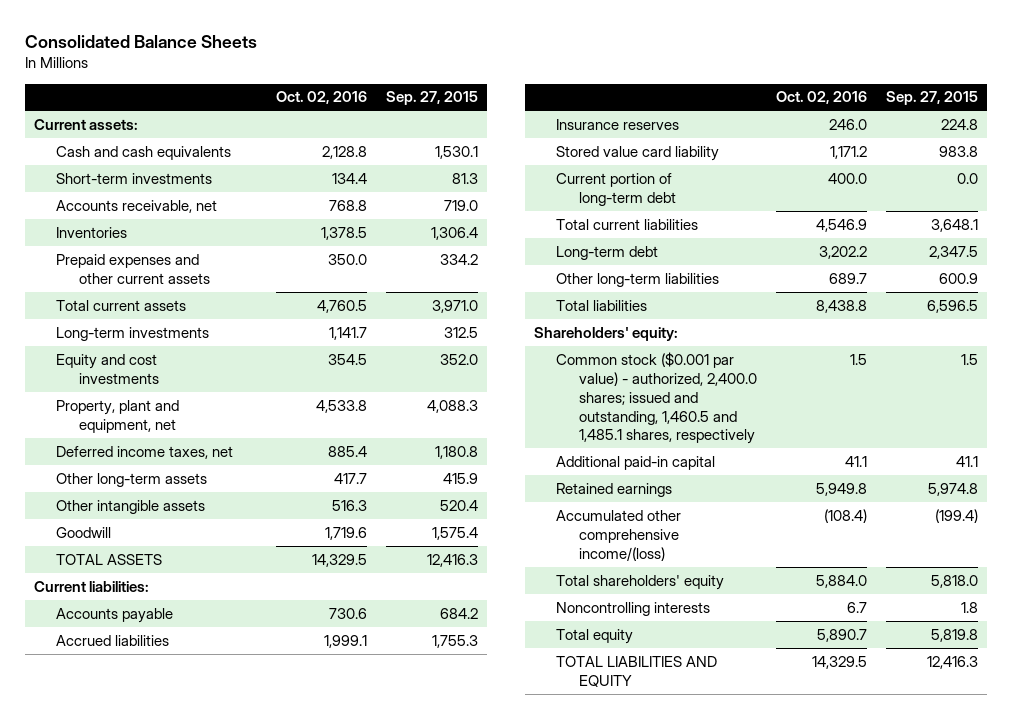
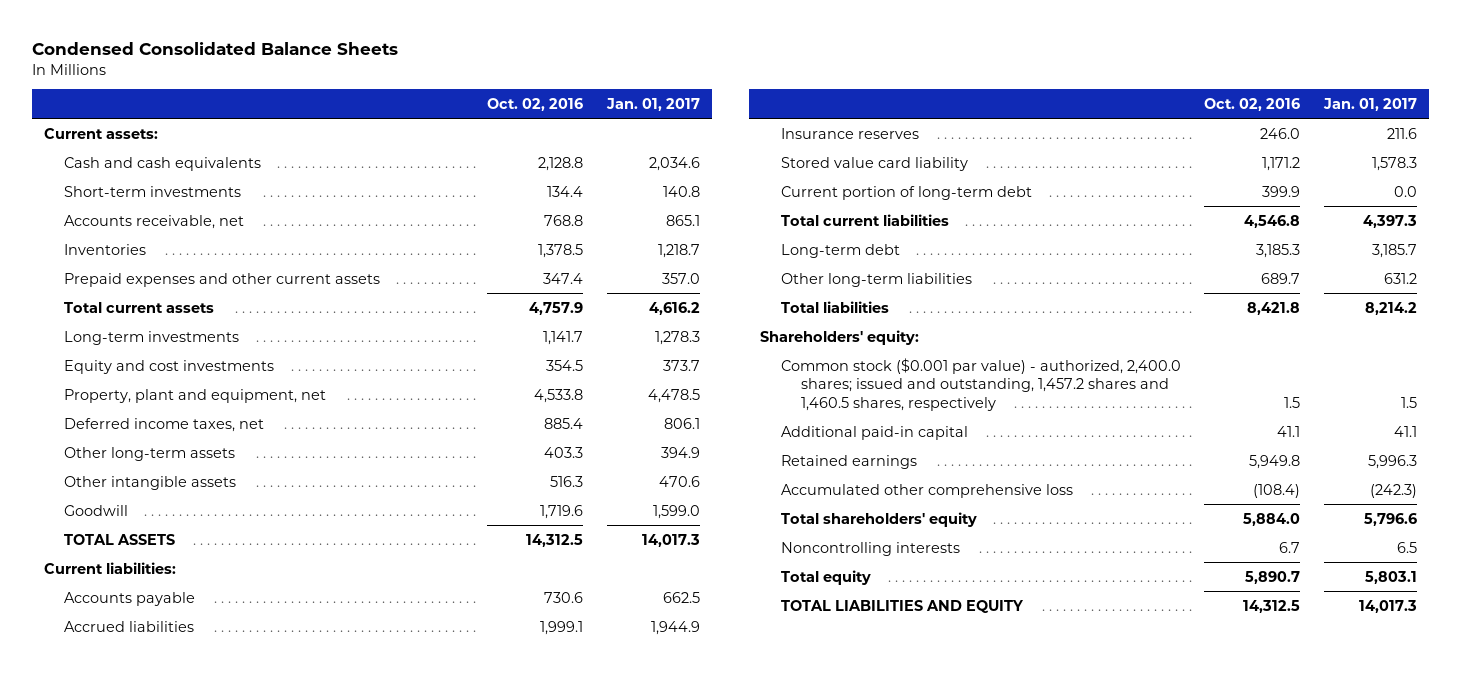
- Consolidated Balance Sheets
+ Condensed Consolidated Balance Sheets
- | Oct. 02, 2016 | Sep. 27, 2015
+ | Oct. 02, 2016 | Jan. 01, 2017
- Prepaid expenses and other current assets | 350.0 | 334.2
- Total current assets | 4,760.5 | 3,971.0
+ Prepaid expenses and other current assets | 347.4 | 357.0
+ Total current assets | 4,757.9 | 4,616.2
- Other long-term assets | 417.7 | 415.9
+ Other long-term assets | 403.3 | 394.9
- TOTAL ASSETS | 14,329.5 | 12,416.3
+ TOTAL ASSETS | 14,312.5 | 14,017.3
- Current portion of long-term debt | 400.0 | 0.0
- Total current liabilities | 4,546.9 | 3,648.1
- Long-term debt | 3,202.2 | 2,347.5
+ Current portion of long-term debt | 399.9 | 0.0
+ Total current liabilities | 4,546.8 | 4,397.3
+ Long-term debt | 3,185.3 | 3,185.7
- Total liabilities | 8,438.8 | 6,596.5
+ Total liabilities | 8,421.8 | 8,214.2
- Common stock ($0.001 par value) - authorized, 2,400.0 shares; issued and outstanding, 1,460.5 and 1,485.1 shares, respectively | 1.5 | 1.5
+ Common stock ($0.001 par value) - authorized, 2,400.0 shares; issued and outstanding, 1,457.2 shares and 1,460.5 shares, respectively | 1.5 | 1.5
- Accumulated other comprehensive income/(loss) | (108.4) | (199.4)
+ Accumulated other comprehensive loss | (108.4) | (242.3)
- TOTAL LIABILITIES AND EQUITY | 14,329.5 | 12,416.3
+ TOTAL LIABILITIES AND EQUITY | 14,312.5 | 14,017.3

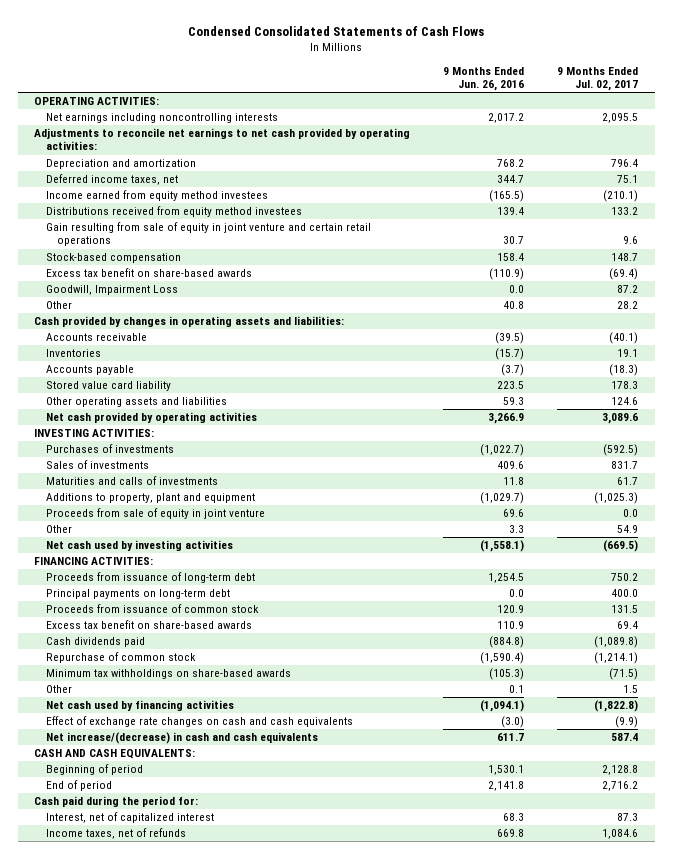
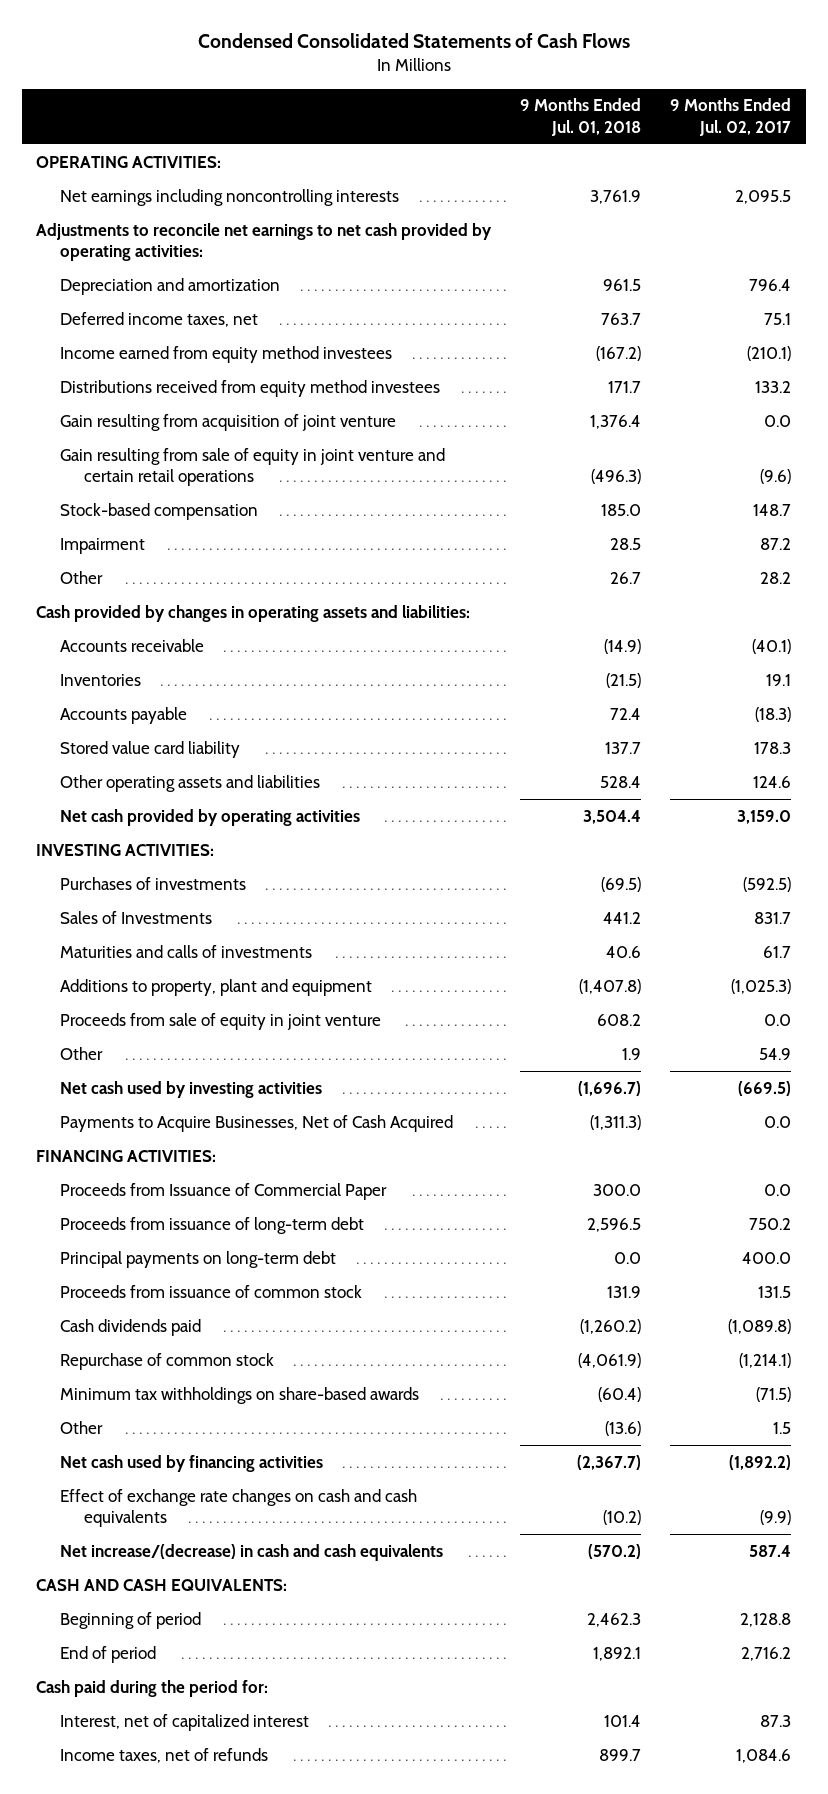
- | 9 Months Ended Jun. 26, 2016 | 9 Months Ended Jul. 02, 2017
+ | 9 Months Ended Jul. 01, 2018 | 9 Months Ended Jul. 02, 2017
- Gain resulting from sale of equity in joint venture and certain retail operations | 30.7 | 9.6
+ Gain resulting from acquisition of joint venture | 1,376.4 | 0.0
+ Gain resulting from sale of equity in joint venture and certain retail operations | (496.3) | (9.6)
- Excess tax benefit on share-based awards | (110.9) | (69.4)
- Goodwill, Impairment Loss | 0.0 | 87.2
+ Impairment | 28.5 | 87.2
- Net cash provided by operating activities | 3,266.9 | 3,089.6
+ Net cash provided by operating activities | 3,504.4 | 3,159.0
- Sales of investments | 409.6 | 831.7
+ Sales of Investments | 441.2 | 831.7
+ Payments to Acquire Businesses, Net of Cash Acquired | (1,311.3) | 0.0
+ Proceeds from Issuance of Commercial Paper | 300.0 | 0.0
- Excess tax benefit on share-based awards | 110.9 | 69.4
- Net cash used by financing activities | (1,094.1) | (1,822.8)
+ Net cash used by financing activities | (2,367.7) | (1,892.2)

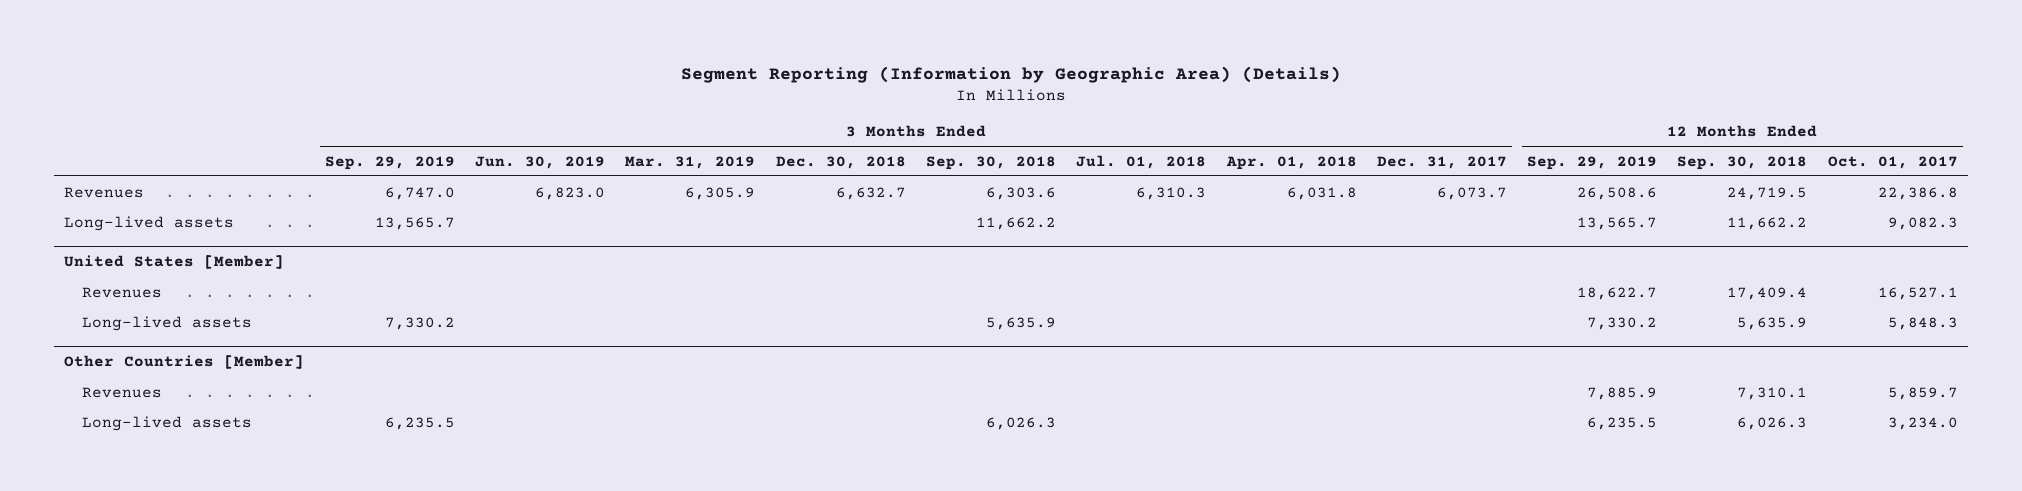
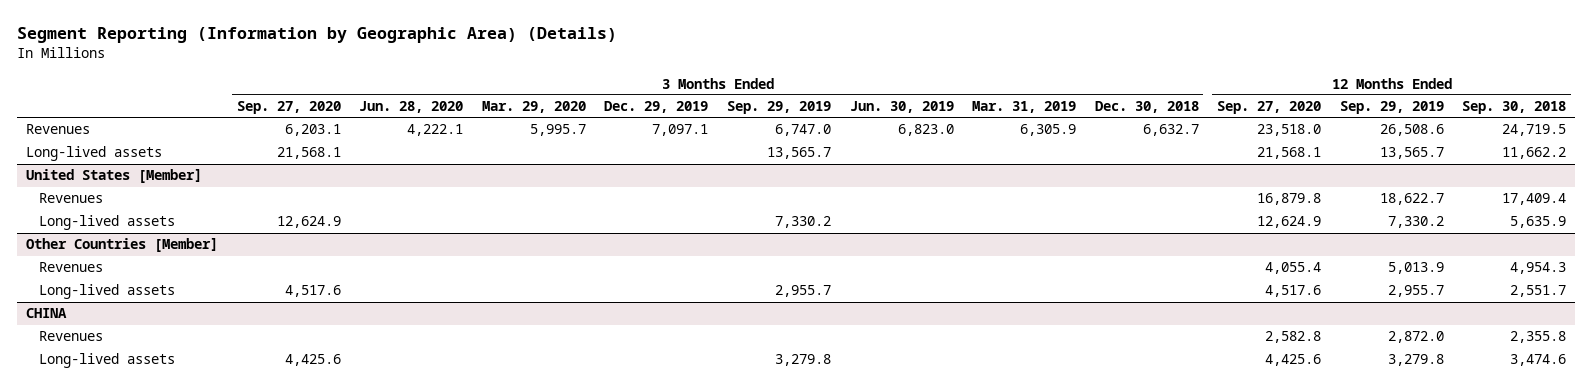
- | 3 Months Ended Sep. 29, 2019 | 3 Months Ended Jun. 30, 2019 | 3 Months Ended Mar. 31, 2019 | 3 Months Ended Dec. 30, 2018 | 3 Months Ended Sep. 30, 2018 | 3 Months Ended Jul. 01, 2018 | 3 Months Ended Apr. 01, 2018 | 3 Months Ended Dec. 31, 2017 | 12 Months Ended Sep. 29, 2019 | 12 Months Ended Sep. 30, 2018 | 12 Months Ended Oct. 01, 2017
+ | 3 Months Ended Sep. 27, 2020 | 3 Months Ended Jun. 28, 2020 | 3 Months Ended Mar. 29, 2020 | 3 Months Ended Dec. 29, 2019 | 3 Months Ended Sep. 29, 2019 | 3 Months Ended Jun. 30, 2019 | 3 Months Ended Mar. 31, 2019 | 3 Months Ended Dec. 30, 2018 | 12 Months Ended Sep. 27, 2020 | 12 Months Ended Sep. 29, 2019 | 12 Months Ended Sep. 30, 2018
@ Other Countries [Member]
- Revenues | | | | | | | | | 7,885.9 | 7,310.1 | 5,859.7
- Long-lived assets | 6,235.5 | | | | 6,026.3 | | | | 6,235.5 | 6,026.3 | 3,234.0
+ Revenues | | | | | | | | | 4,055.4 | 5,013.9 | 4,954.3
+ Long-lived assets | 4,517.6 | | | | 2,955.7 | | | | 4,517.6 | 2,955.7 | 2,551.7
+ CHINA
+ Revenues | | | | | | | | | 2,582.8 | 2,872.0 | 2,355.8
+ Long-lived assets | 4,425.6 | | | | 3,279.8 | | | | 4,425.6 | 3,279.8 | 3,474.6

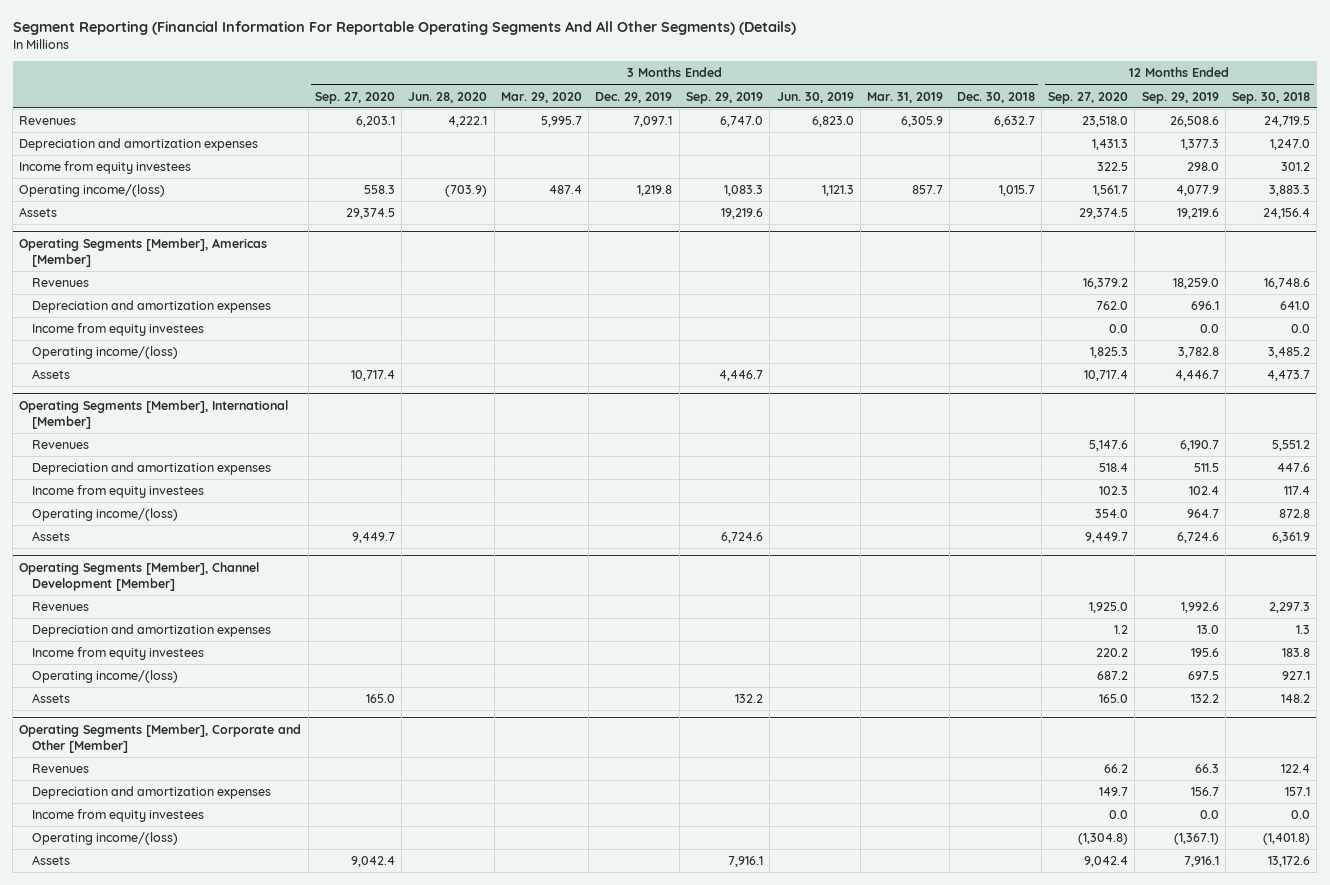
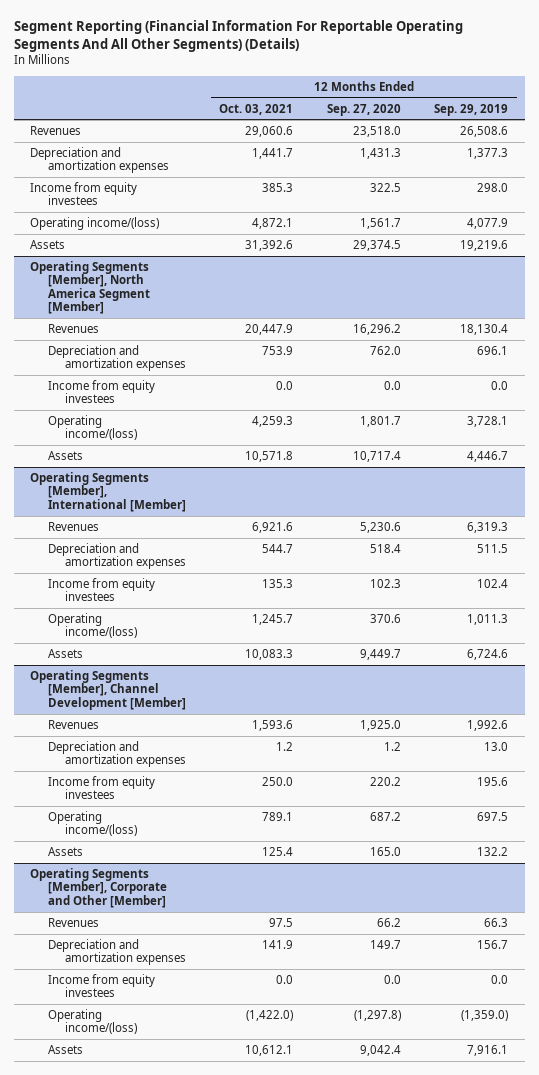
- | 3 Months Ended Sep. 27, 2020 | 3 Months Ended Jun. 28, 2020 | 3 Months Ended Mar. 29, 2020 | 3 Months Ended Dec. 29, 2019 | 3 Months Ended Sep. 29, 2019 | 3 Months Ended Jun. 30, 2019 | 3 Months Ended Mar. 31, 2019 | 3 Months Ended Dec. 30, 2018 | 12 Months Ended Sep. 27, 2020 | 12 Months Ended Sep. 29, 2019 | 12 Months Ended Sep. 30, 2018
+ | 12 Months Ended Oct. 03, 2021 | 12 Months Ended Sep. 27, 2020 | 12 Months Ended Sep. 29, 2019
- Operating Segments [Member], Americas [Member]
- Revenues | | | | | | | | | 16,379.2 | 18,259.0 | 16,748.6
+ Operating Segments [Member], North America Segment [Member]
+ Revenues | 20,447.9 | 16,296.2 | 18,130.4
- Operating income/(loss) | | | | | | | | | 1,825.3 | 3,782.8 | 3,485.2
+ Operating income/(loss) | 4,259.3 | 1,801.7 | 3,728.1
@ Operating Segments [Member], International [Member]
- Revenues | | | | | | | | | 5,147.6 | 6,190.7 | 5,551.2
+ Revenues | 6,921.6 | 5,230.6 | 6,319.3
- Operating income/(loss) | | | | | | | | | 354.0 | 964.7 | 872.8
+ Operating income/(loss) | 1,245.7 | 370.6 | 1,011.3
@ Operating Segments [Member], Corporate and Other [Member]
- Operating income/(loss) | | | | | | | | | (1,304.8) | (1,367.1) | (1,401.8)
+ Operating income/(loss) | (1,422.0) | (1,297.8) | (1,359.0)

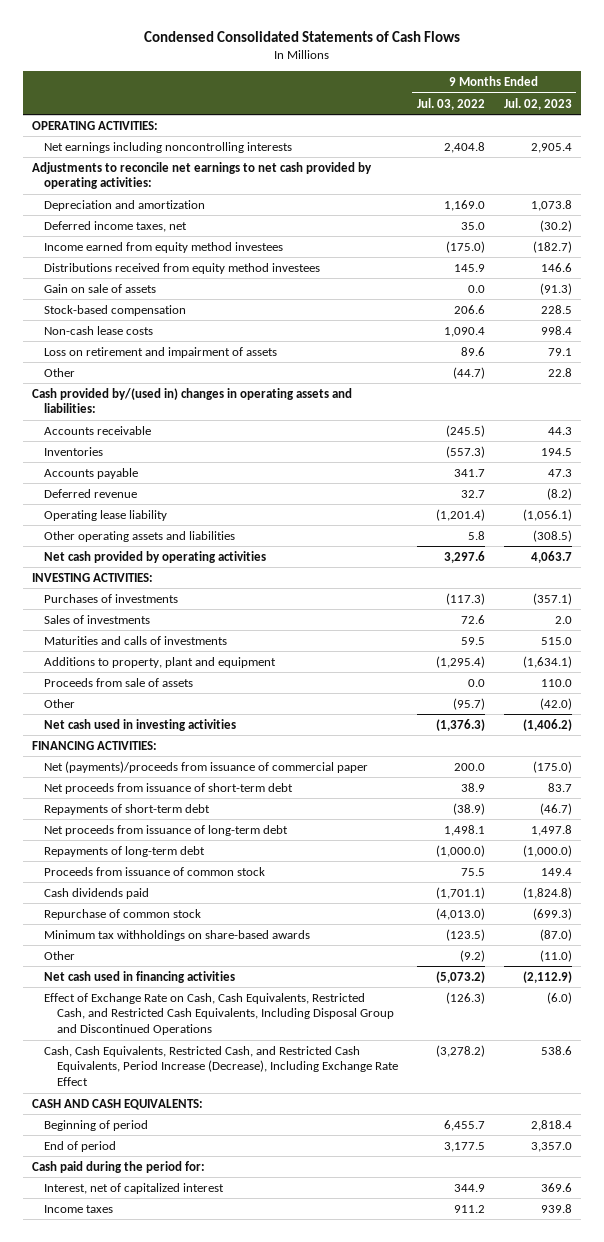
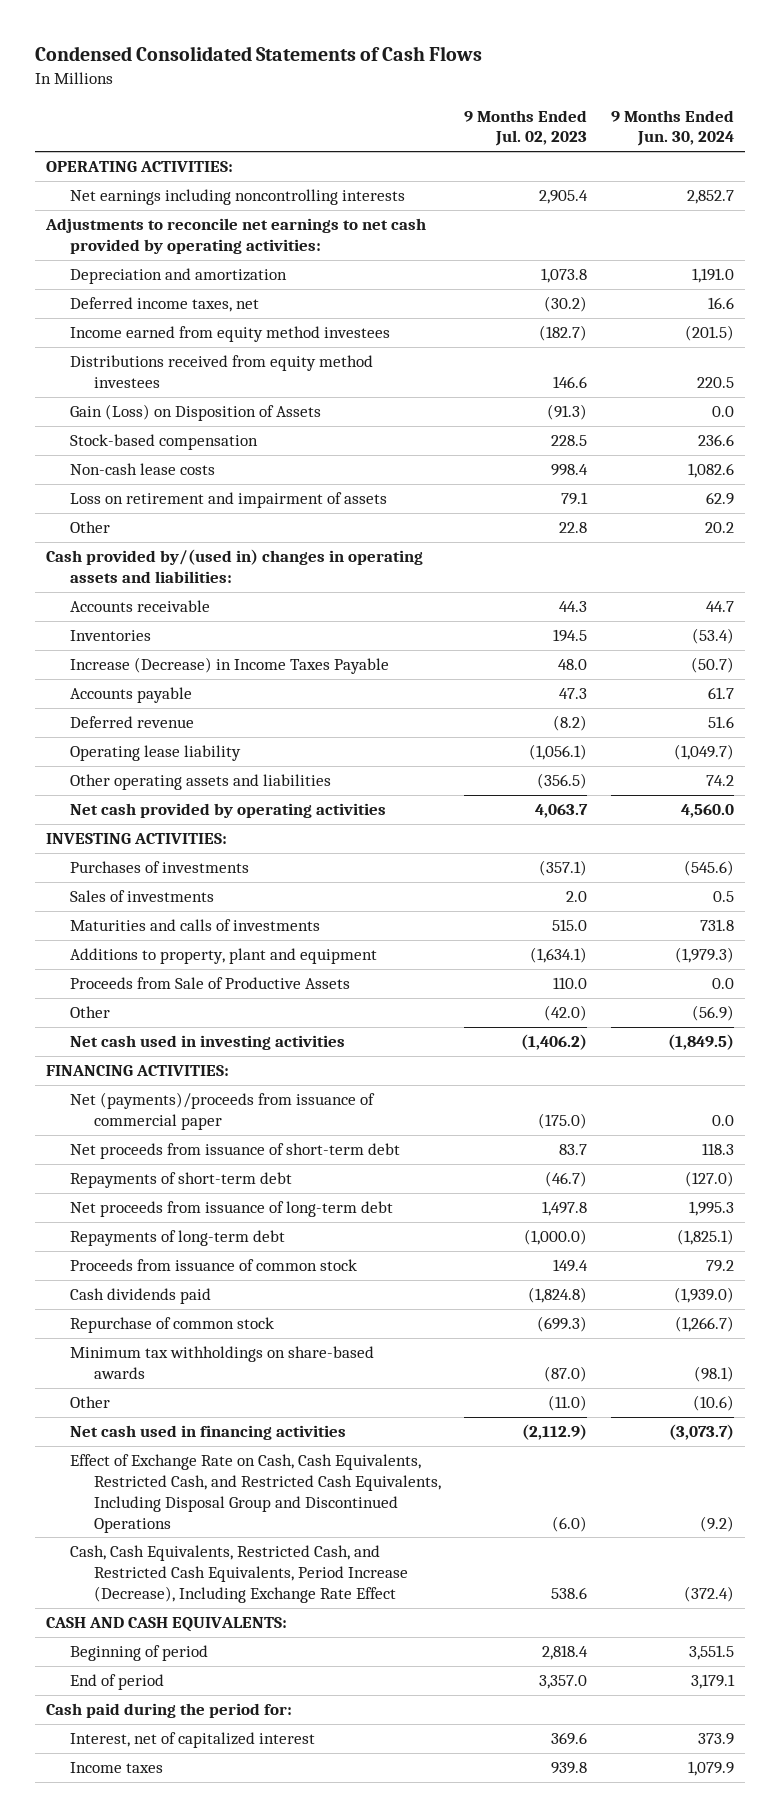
- | 9 Months Ended Jul. 03, 2022 | 9 Months Ended Jul. 02, 2023
+ | 9 Months Ended Jul. 02, 2023 | 9 Months Ended Jun. 30, 2024
- Gain on sale of assets | 0.0 | (91.3)
+ Gain (Loss) on Disposition of Assets | (91.3) | 0.0
+ Increase (Decrease) in Income Taxes Payable | 48.0 | (50.7)
- Other operating assets and liabilities | 5.8 | (308.5)
+ Other operating assets and liabilities | (356.5) | 74.2
- Proceeds from sale of assets | 0.0 | 110.0
+ Proceeds from Sale of Productive Assets | 110.0 | 0.0

